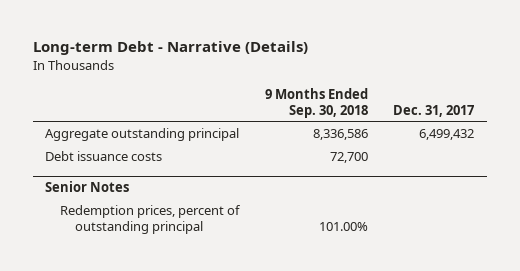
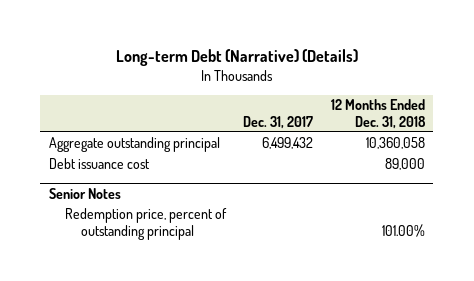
- Long-term Debt - Narrative (Details)
+ Long-term Debt (Narrative) (Details)
- | 9 Months Ended Sep. 30, 2018 | Dec. 31, 2017
+ | Dec. 31, 2017 | 12 Months Ended Dec. 31, 2018
- Debt issuance costs | 72,700 |
+ Debt issuance cost | | 89,000
@ Senior Notes
- Redemption prices, percent of outstanding principal | 101.00% |
+ Redemption price, percent of outstanding principal | | 101.00%

